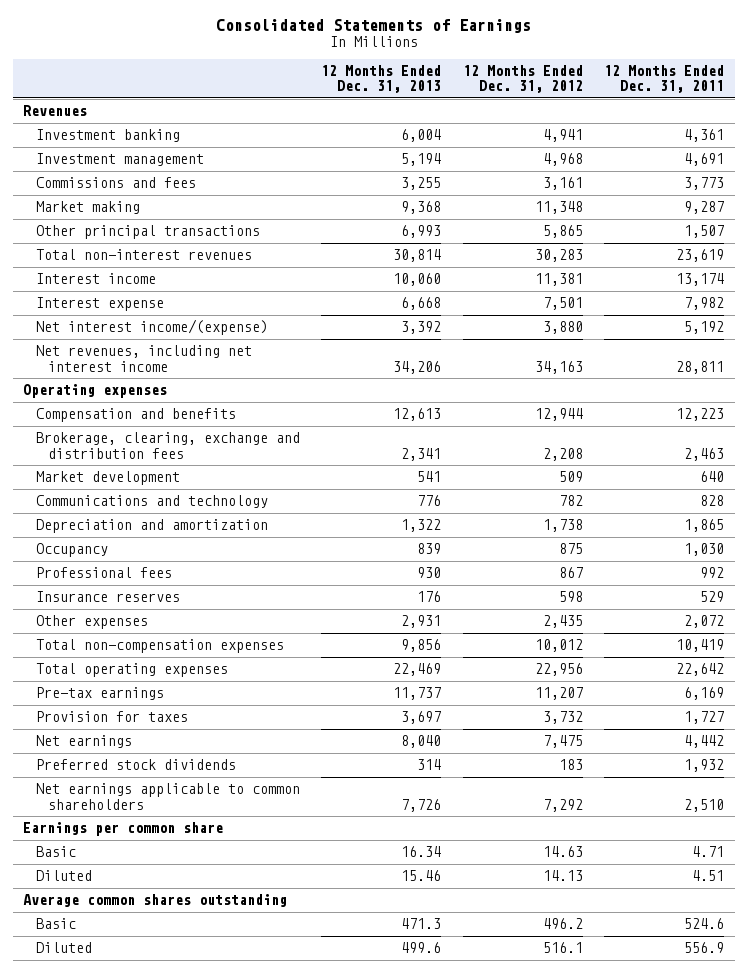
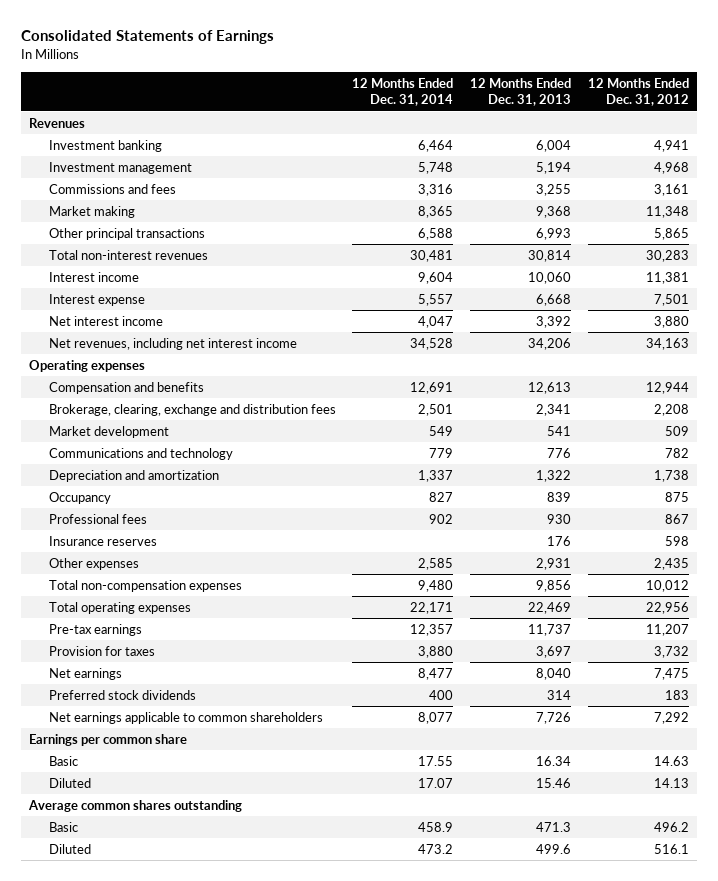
- | 12 Months Ended Dec. 31, 2013 | 12 Months Ended Dec. 31, 2012 | 12 Months Ended Dec. 31, 2011
+ | 12 Months Ended Dec. 31, 2014 | 12 Months Ended Dec. 31, 2013 | 12 Months Ended Dec. 31, 2012
- Net interest income/(expense) | 3,392 | 3,880 | 5,192
+ Net interest income | 4,047 | 3,392 | 3,880

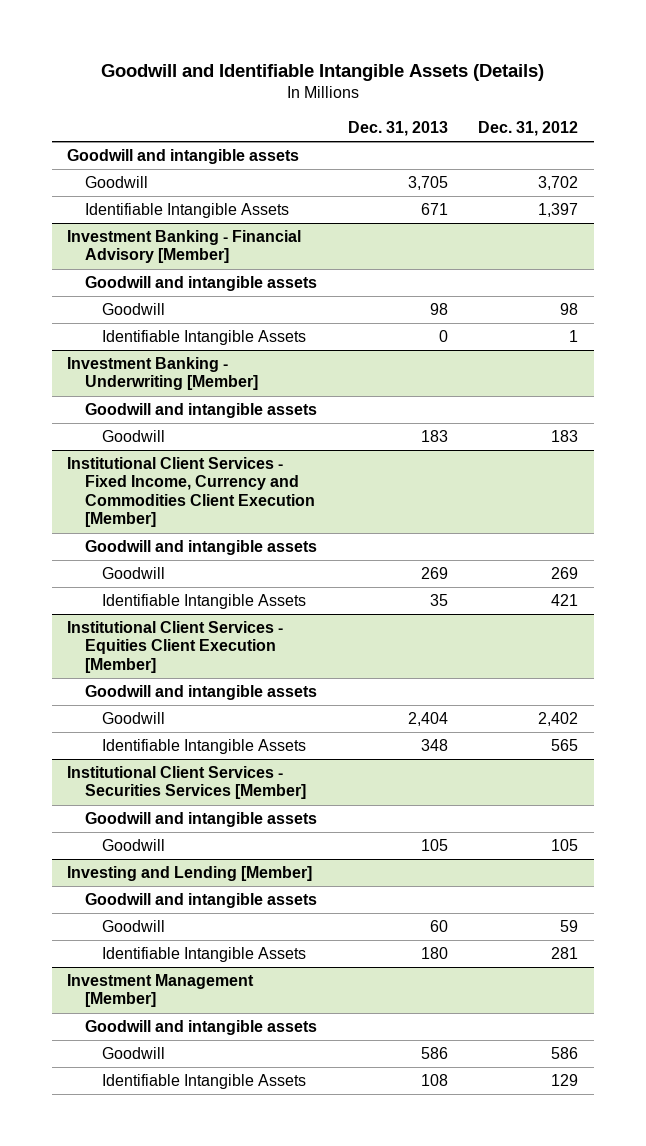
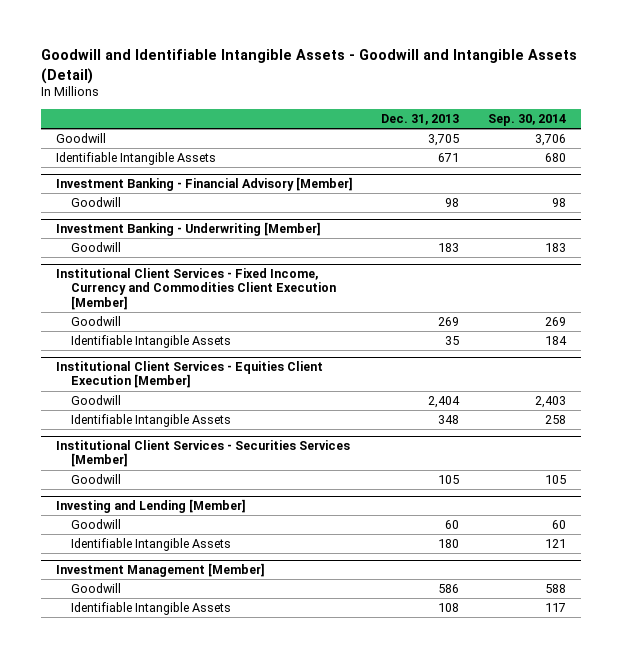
- Goodwill and Identifiable Intangible Assets (Details)
+ Goodwill and Identifiable Intangible Assets - Goodwill and Intangible Assets (Detail)
- | Dec. 31, 2013 | Dec. 31, 2012
+ | Dec. 31, 2013 | Sep. 30, 2014
- Goodwill and intangible assets
@ Investment Banking - Financial Advisory [Member]
- Goodwill and intangible assets
- Identifiable Intangible Assets | 0 | 1
@ Investment Banking - Underwriting [Member]
- Goodwill and intangible assets
@ Institutional Client Services - Fixed Income, Currency and Commodities Client Execution [Member]
- Goodwill and intangible assets
@ Institutional Client Services - Equities Client Execution [Member]
- Goodwill and intangible assets
@ Institutional Client Services - Securities Services [Member]
- Goodwill and intangible assets
@ Investing and Lending [Member]
- Goodwill and intangible assets
@ Investment Management [Member]
- Goodwill and intangible assets

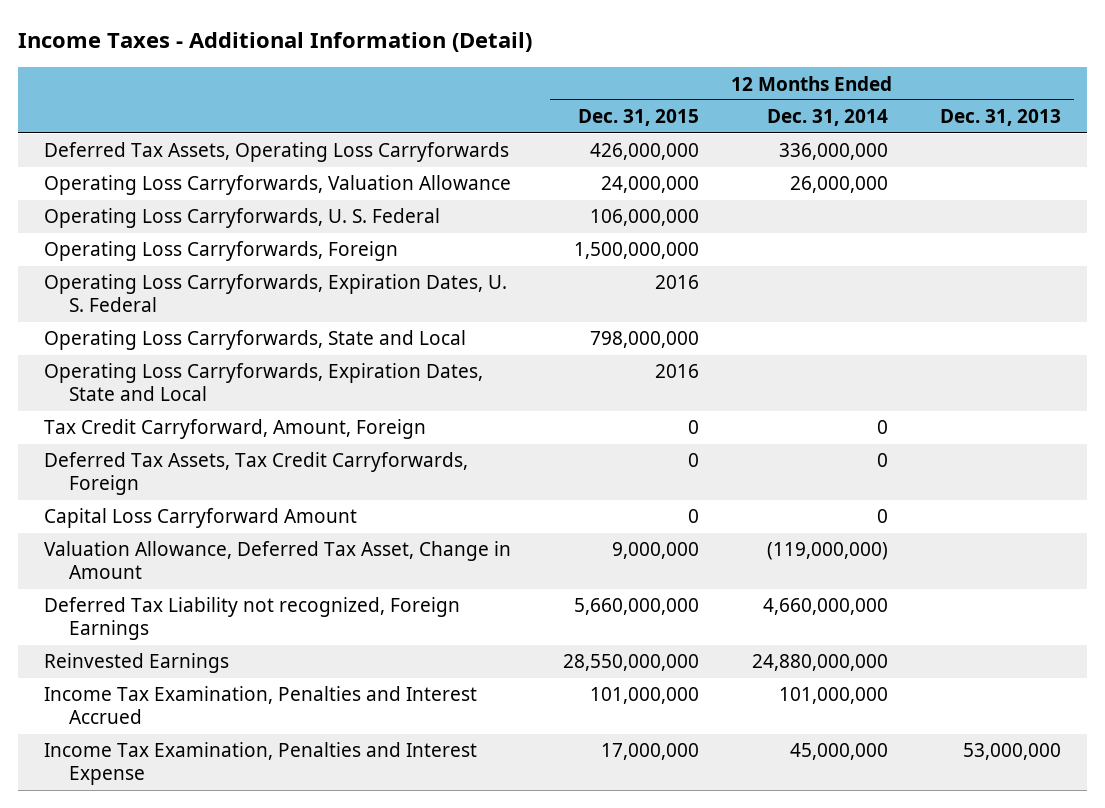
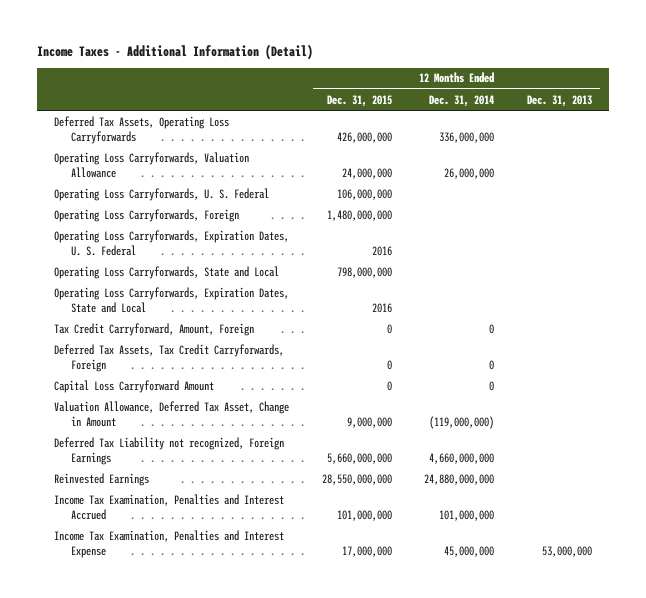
- Operating Loss Carryforwards, Foreign | 1,500,000,000 | |
+ Operating Loss Carryforwards, Foreign | 1,480,000,000 | |

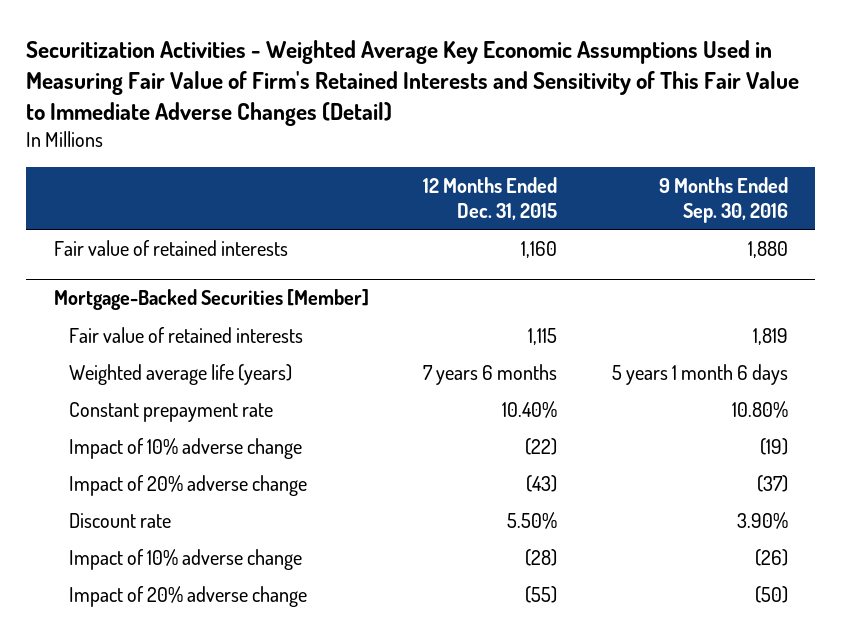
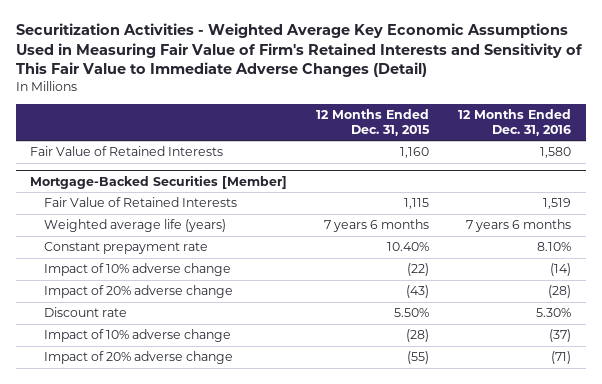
- | 12 Months Ended Dec. 31, 2015 | 9 Months Ended Sep. 30, 2016
+ | 12 Months Ended Dec. 31, 2015 | 12 Months Ended Dec. 31, 2016
- Fair value of retained interests | 1,160 | 1,880
+ Fair Value of Retained Interests | 1,160 | 1,580
@ Mortgage-Backed Securities [Member]
- Fair value of retained interests | 1,115 | 1,819
+ Fair Value of Retained Interests | 1,115 | 1,519

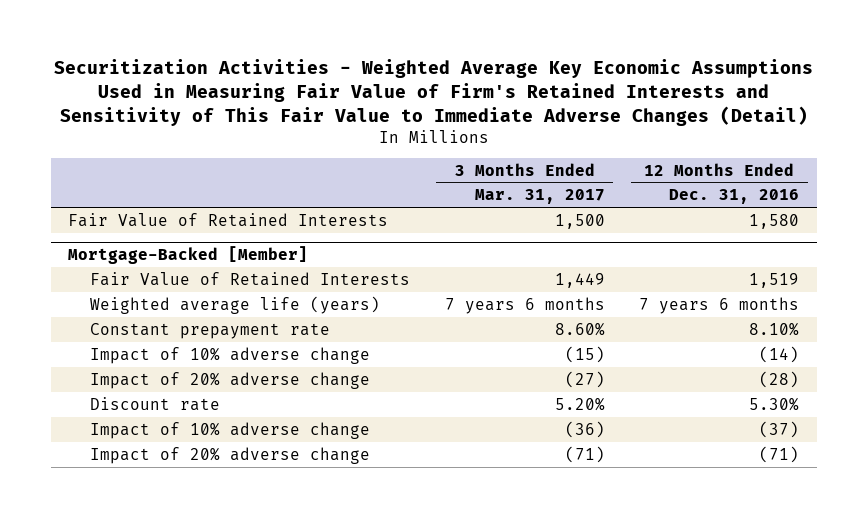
- | 12 Months Ended Dec. 31, 2015 | 12 Months Ended Dec. 31, 2016
+ | 3 Months Ended Mar. 31, 2017 | 12 Months Ended Dec. 31, 2016
- Mortgage-Backed Securities [Member]
+ Mortgage-Backed [Member]

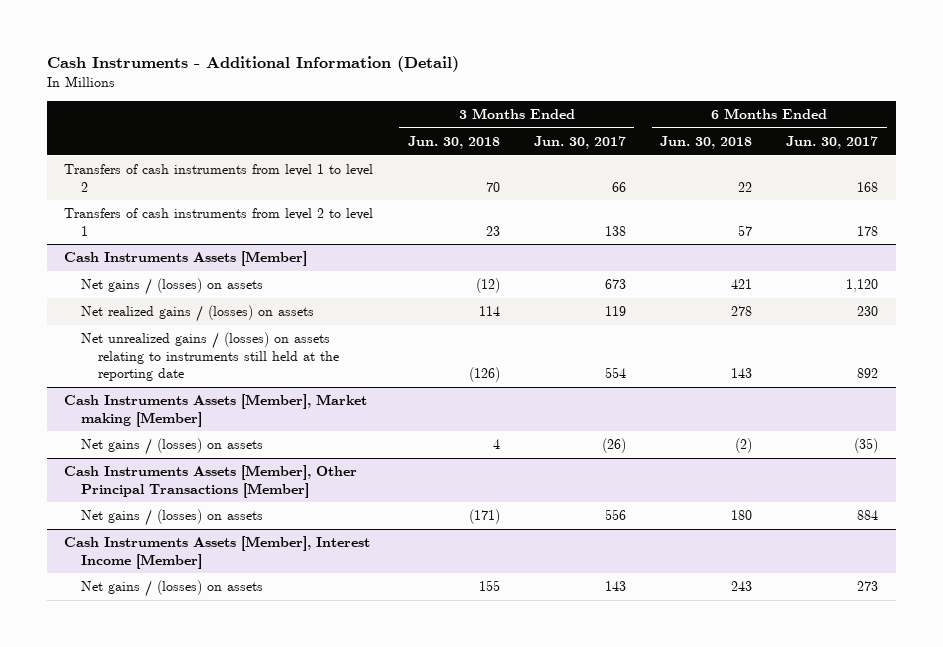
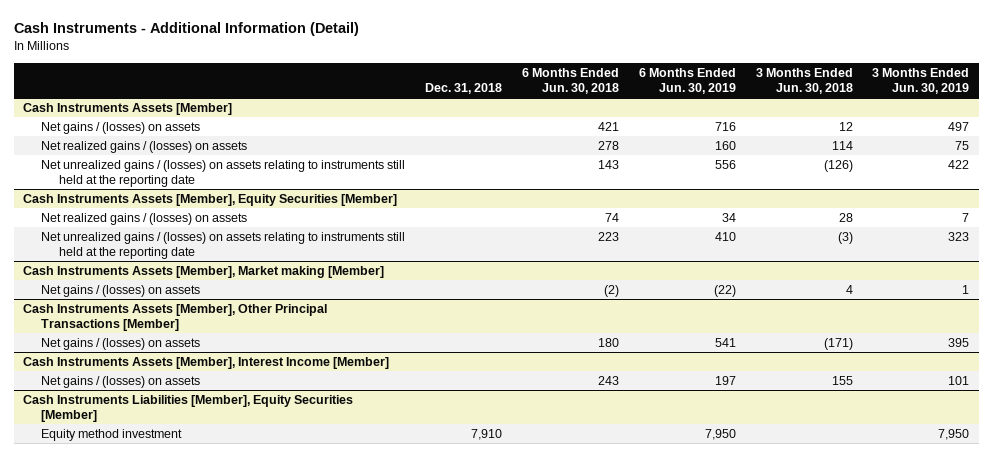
- | 3 Months Ended Jun. 30, 2018 | 3 Months Ended Jun. 30, 2017 | 6 Months Ended Jun. 30, 2018 | 6 Months Ended Jun. 30, 2017
+ | Dec. 31, 2018 | 6 Months Ended Jun. 30, 2018 | 6 Months Ended Jun. 30, 2019 | 3 Months Ended Jun. 30, 2018 | 3 Months Ended Jun. 30, 2019
- Transfers of cash instruments from level 1 to level 2 | 70 | 66 | 22 | 168
- Transfers of cash instruments from level 2 to level 1 | 23 | 138 | 57 | 178
@ Cash Instruments Assets [Member]
- Net gains / (losses) on assets | (12) | 673 | 421 | 1,120
+ Net gains / (losses) on assets | | 421 | 716 | 12 | 497
+ Cash Instruments Assets [Member], Equity Securities [Member]
+ Net realized gains / (losses) on assets | | 74 | 34 | 28 | 7
+ Net unrealized gains / (losses) on assets relating to instruments still held at the reporting date | | 223 | 410 | (3) | 323
+ Cash Instruments Liabilities [Member], Equity Securities [Member]
+ Equity method investment | 7,910 | | 7,950 | | 7,950

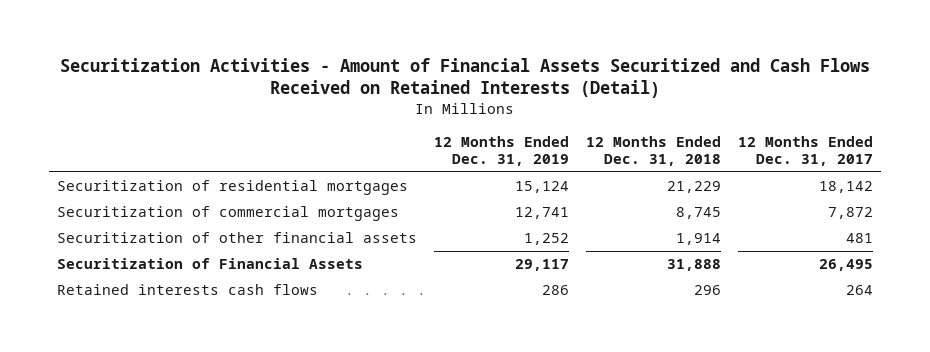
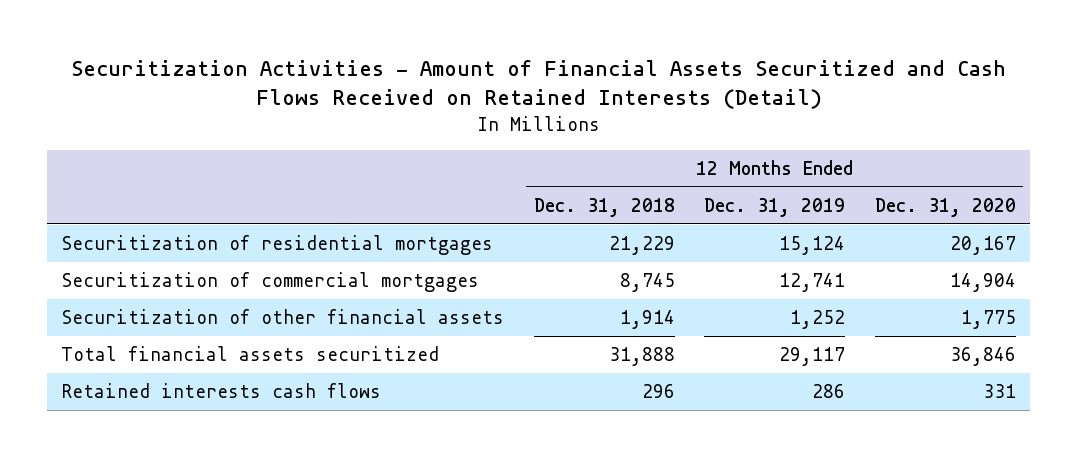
- | 12 Months Ended Dec. 31, 2019 | 12 Months Ended Dec. 31, 2018 | 12 Months Ended Dec. 31, 2017
+ | 12 Months Ended Dec. 31, 2018 | 12 Months Ended Dec. 31, 2019 | 12 Months Ended Dec. 31, 2020
- Securitization of Financial Assets | 29,117 | 31,888 | 26,495
+ Total financial assets securitized | 31,888 | 29,117 | 36,846

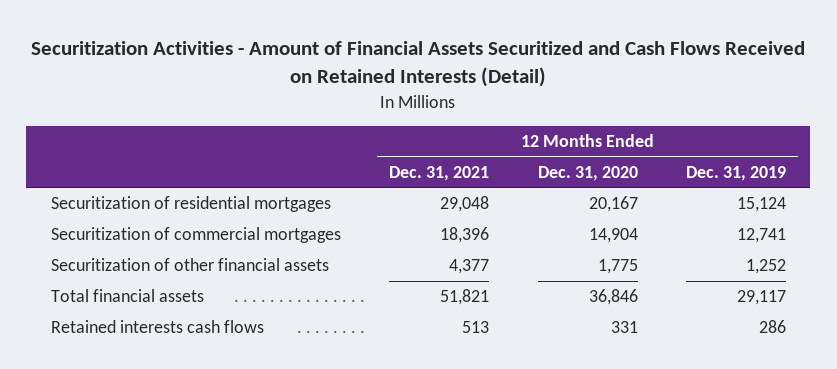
- | 12 Months Ended Dec. 31, 2018 | 12 Months Ended Dec. 31, 2019 | 12 Months Ended Dec. 31, 2020
+ | 12 Months Ended Dec. 31, 2021 | 12 Months Ended Dec. 31, 2020 | 12 Months Ended Dec. 31, 2019
- Total financial assets securitized | 31,888 | 29,117 | 36,846
+ Total financial assets | 51,821 | 36,846 | 29,117

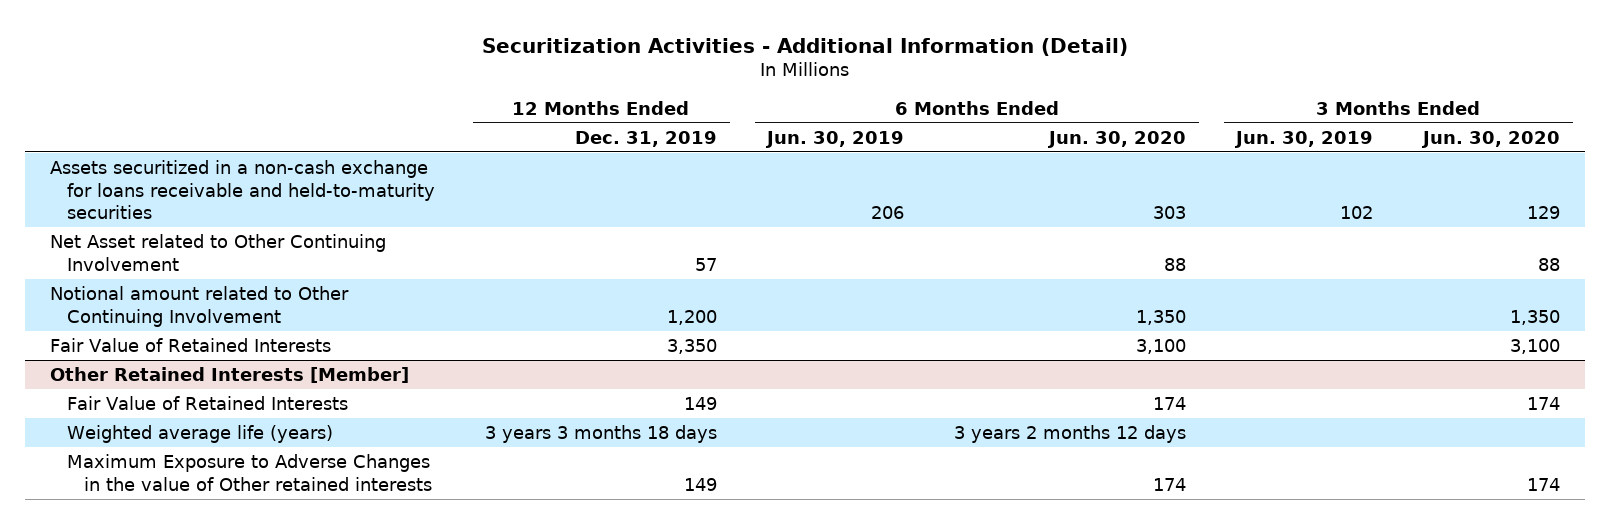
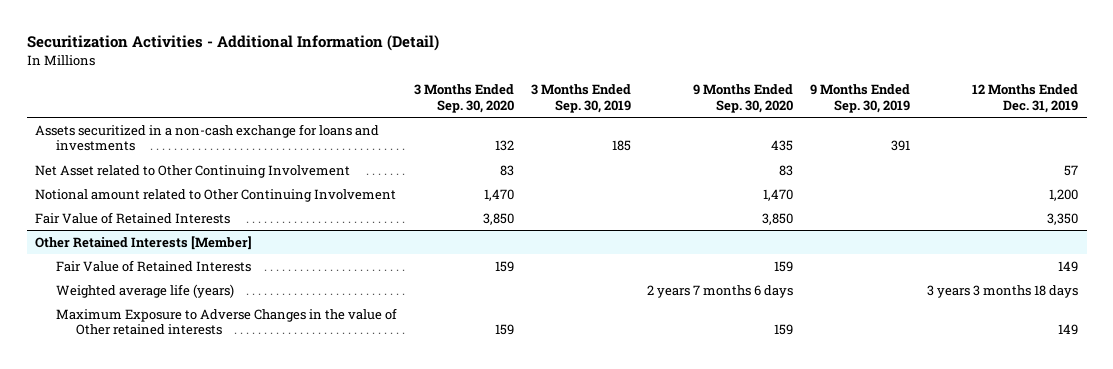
- | 12 Months Ended Dec. 31, 2019 | 6 Months Ended Jun. 30, 2019 | 6 Months Ended Jun. 30, 2020 | 3 Months Ended Jun. 30, 2019 | 3 Months Ended Jun. 30, 2020
+ | 3 Months Ended Sep. 30, 2020 | 3 Months Ended Sep. 30, 2019 | 9 Months Ended Sep. 30, 2020 | 9 Months Ended Sep. 30, 2019 | 12 Months Ended Dec. 31, 2019
- Assets securitized in a non-cash exchange for loans receivable and held-to-maturity securities | | 206 | 303 | 102 | 129
+ Assets securitized in a non-cash exchange for loans and investments | 132 | 185 | 435 | 391 |

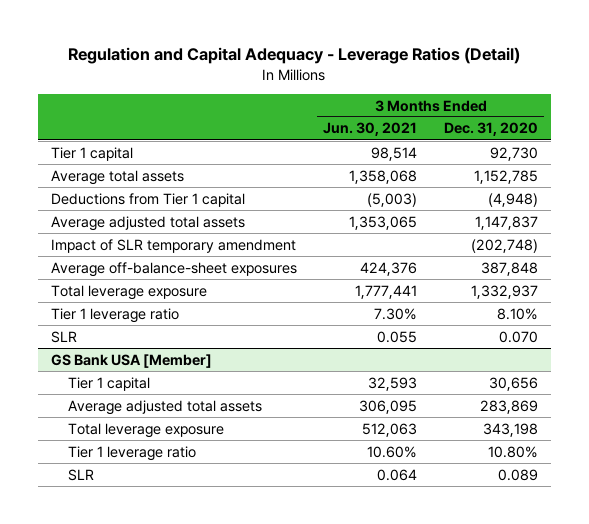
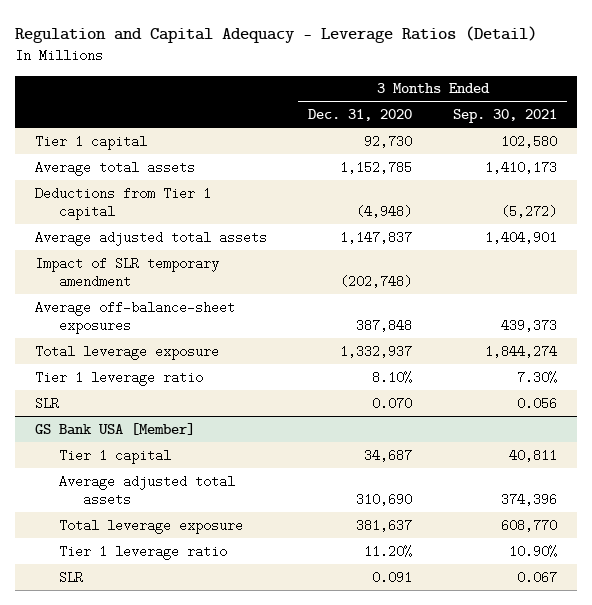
- | 3 Months Ended Jun. 30, 2021 | 3 Months Ended Dec. 31, 2020
+ | 3 Months Ended Dec. 31, 2020 | 3 Months Ended Sep. 30, 2021
@ GS Bank USA [Member]
- Tier 1 capital | 32,593 | 30,656
- Average adjusted total assets | 306,095 | 283,869
- Total leverage exposure | 512,063 | 343,198
- Tier 1 leverage ratio | 10.60% | 10.80%
- SLR | 0.064 | 0.089
+ Tier 1 capital | 34,687 | 40,811
+ Average adjusted total assets | 310,690 | 374,396
+ Total leverage exposure | 381,637 | 608,770
+ Tier 1 leverage ratio | 11.20% | 10.90%
+ SLR | 0.091 | 0.067

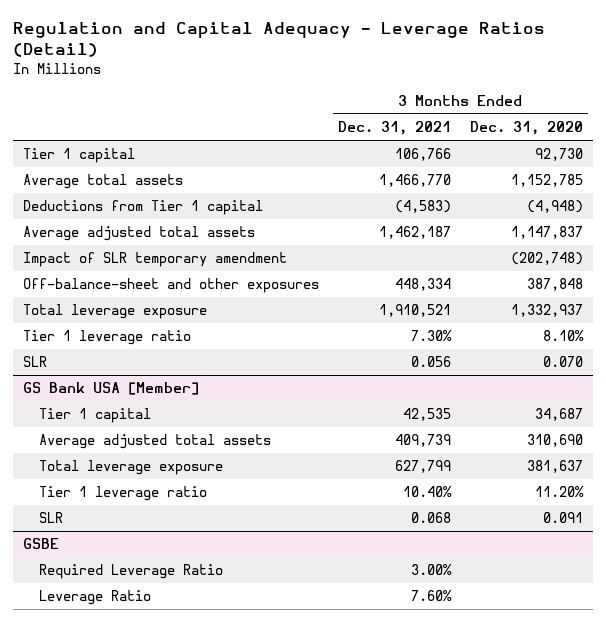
- | 3 Months Ended Dec. 31, 2020 | 3 Months Ended Sep. 30, 2021
+ | 3 Months Ended Dec. 31, 2021 | 3 Months Ended Dec. 31, 2020
- Average off-balance-sheet exposures | 387,848 | 439,373
+ Off-balance-sheet and other exposures | 448,334 | 387,848
+ GSBE
+ Required Leverage Ratio | 3.00% |
+ Leverage Ratio | 7.60% |

